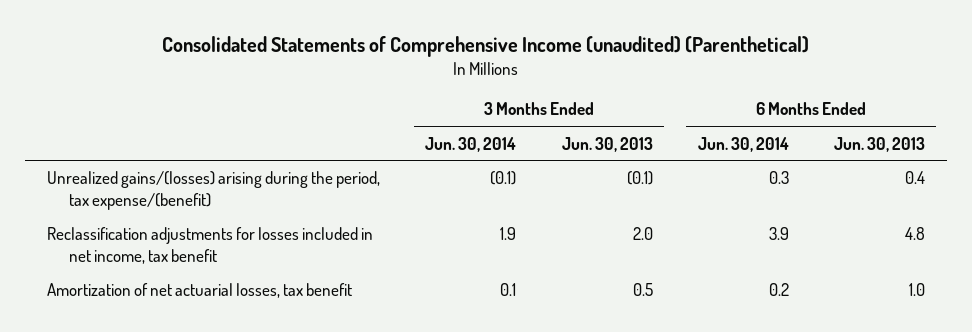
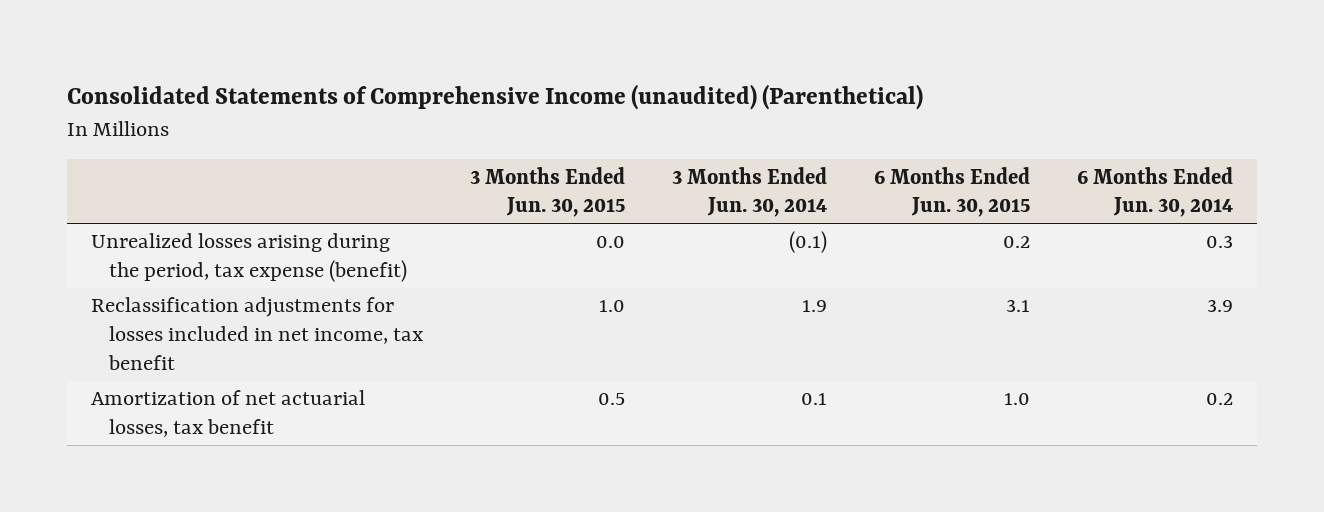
- | 3 Months Ended Jun. 30, 2014 | 3 Months Ended Jun. 30, 2013 | 6 Months Ended Jun. 30, 2014 | 6 Months Ended Jun. 30, 2013
+ | 3 Months Ended Jun. 30, 2015 | 3 Months Ended Jun. 30, 2014 | 6 Months Ended Jun. 30, 2015 | 6 Months Ended Jun. 30, 2014
- Unrealized gains/(losses) arising during the period, tax expense/(benefit) | (0.1) | (0.1) | 0.3 | 0.4
+ Unrealized losses arising during the period, tax expense (benefit) | 0.0 | (0.1) | 0.2 | 0.3

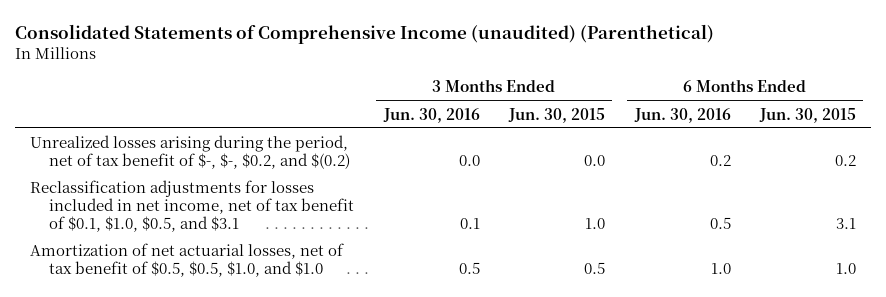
- | 3 Months Ended Jun. 30, 2015 | 3 Months Ended Jun. 30, 2014 | 6 Months Ended Jun. 30, 2015 | 6 Months Ended Jun. 30, 2014
+ | 3 Months Ended Jun. 30, 2016 | 3 Months Ended Jun. 30, 2015 | 6 Months Ended Jun. 30, 2016 | 6 Months Ended Jun. 30, 2015
- Unrealized losses arising during the period, tax expense (benefit) | 0.0 | (0.1) | 0.2 | 0.3
- Reclassification adjustments for losses included in net income, tax benefit | 1.0 | 1.9 | 3.1 | 3.9
- Amortization of net actuarial losses, tax benefit | 0.5 | 0.1 | 1.0 | 0.2
+ Unrealized losses arising during the period, net of tax benefit of $-, $-, $0.2, and $(0.2) | 0.0 | 0.0 | 0.2 | 0.2
+ Reclassification adjustments for losses included in net income, net of tax benefit of $0.1, $1.0, $0.5, and $3.1 | 0.1 | 1.0 | 0.5 | 3.1
+ Amortization of net actuarial losses, net of tax benefit of $0.5, $0.5, $1.0, and $1.0 | 0.5 | 0.5 | 1.0 | 1.0

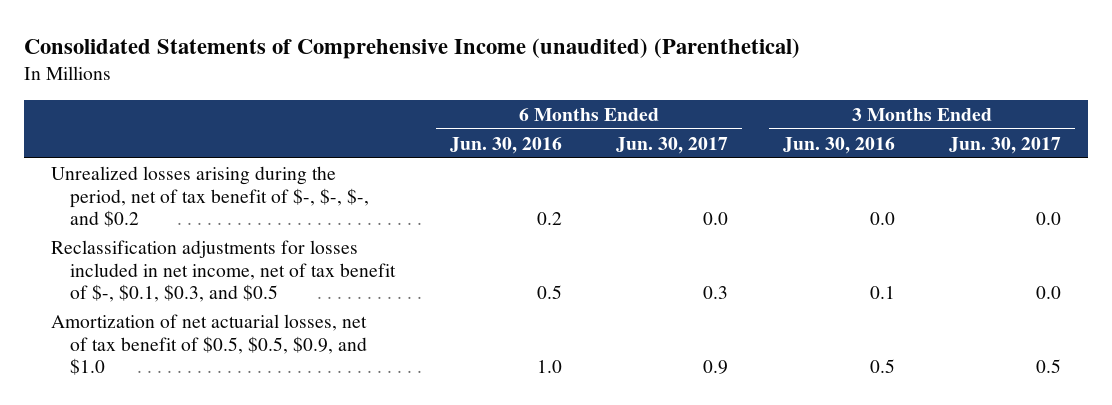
- | 3 Months Ended Jun. 30, 2016 | 3 Months Ended Jun. 30, 2015 | 6 Months Ended Jun. 30, 2016 | 6 Months Ended Jun. 30, 2015
+ | 6 Months Ended Jun. 30, 2016 | 6 Months Ended Jun. 30, 2017 | 3 Months Ended Jun. 30, 2016 | 3 Months Ended Jun. 30, 2017
- Unrealized losses arising during the period, net of tax benefit of $-, $-, $0.2, and $(0.2) | 0.0 | 0.0 | 0.2 | 0.2
- Reclassification adjustments for losses included in net income, net of tax benefit of $0.1, $1.0, $0.5, and $3.1 | 0.1 | 1.0 | 0.5 | 3.1
- Amortization of net actuarial losses, net of tax benefit of $0.5, $0.5, $1.0, and $1.0 | 0.5 | 0.5 | 1.0 | 1.0
+ Unrealized losses arising during the period, net of tax benefit of $-, $-, $-, and $0.2 | 0.2 | 0.0 | 0.0 | 0.0
+ Reclassification adjustments for losses included in net income, net of tax benefit of $-, $0.1, $0.3, and $0.5 | 0.5 | 0.3 | 0.1 | 0.0
+ Amortization of net actuarial losses, net of tax benefit of $0.5, $0.5, $0.9, and $1.0 | 1.0 | 0.9 | 0.5 | 0.5

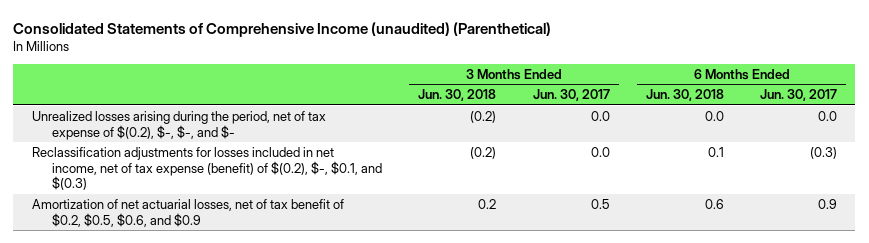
- | 6 Months Ended Jun. 30, 2016 | 6 Months Ended Jun. 30, 2017 | 3 Months Ended Jun. 30, 2016 | 3 Months Ended Jun. 30, 2017
+ | 3 Months Ended Jun. 30, 2018 | 3 Months Ended Jun. 30, 2017 | 6 Months Ended Jun. 30, 2018 | 6 Months Ended Jun. 30, 2017
- Unrealized losses arising during the period, net of tax benefit of $-, $-, $-, and $0.2 | 0.2 | 0.0 | 0.0 | 0.0
- Reclassification adjustments for losses included in net income, net of tax benefit of $-, $0.1, $0.3, and $0.5 | 0.5 | 0.3 | 0.1 | 0.0
- Amortization of net actuarial losses, net of tax benefit of $0.5, $0.5, $0.9, and $1.0 | 1.0 | 0.9 | 0.5 | 0.5
+ Unrealized losses arising during the period, net of tax expense of $(0.2), $-, $-, and $- | (0.2) | 0.0 | 0.0 | 0.0
+ Reclassification adjustments for losses included in net income, net of tax expense (benefit) of $(0.2), $-, $0.1, and $(0.3) | (0.2) | 0.0 | 0.1 | (0.3)
+ Amortization of net actuarial losses, net of tax benefit of $0.2, $0.5, $0.6, and $0.9 | 0.2 | 0.5 | 0.6 | 0.9

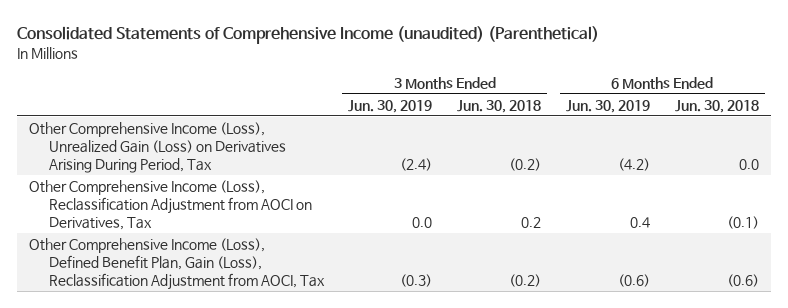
- | 3 Months Ended Jun. 30, 2018 | 3 Months Ended Jun. 30, 2017 | 6 Months Ended Jun. 30, 2018 | 6 Months Ended Jun. 30, 2017
+ | 3 Months Ended Jun. 30, 2019 | 3 Months Ended Jun. 30, 2018 | 6 Months Ended Jun. 30, 2019 | 6 Months Ended Jun. 30, 2018
- Unrealized losses arising during the period, net of tax expense of $(0.2), $-, $-, and $- | (0.2) | 0.0 | 0.0 | 0.0
- Reclassification adjustments for losses included in net income, net of tax expense (benefit) of $(0.2), $-, $0.1, and $(0.3) | (0.2) | 0.0 | 0.1 | (0.3)
- Amortization of net actuarial losses, net of tax benefit of $0.2, $0.5, $0.6, and $0.9 | 0.2 | 0.5 | 0.6 | 0.9
+ Other Comprehensive Income (Loss), Unrealized Gain (Loss) on Derivatives Arising During Period, Tax | (2.4) | (0.2) | (4.2) | 0.0
+ Other Comprehensive Income (Loss), Reclassification Adjustment from AOCI on Derivatives, Tax | 0.0 | 0.2 | 0.4 | (0.1)
+ Other Comprehensive Income (Loss), Defined Benefit Plan, Gain (Loss), Reclassification Adjustment from AOCI, Tax | (0.3) | (0.2) | (0.6) | (0.6)

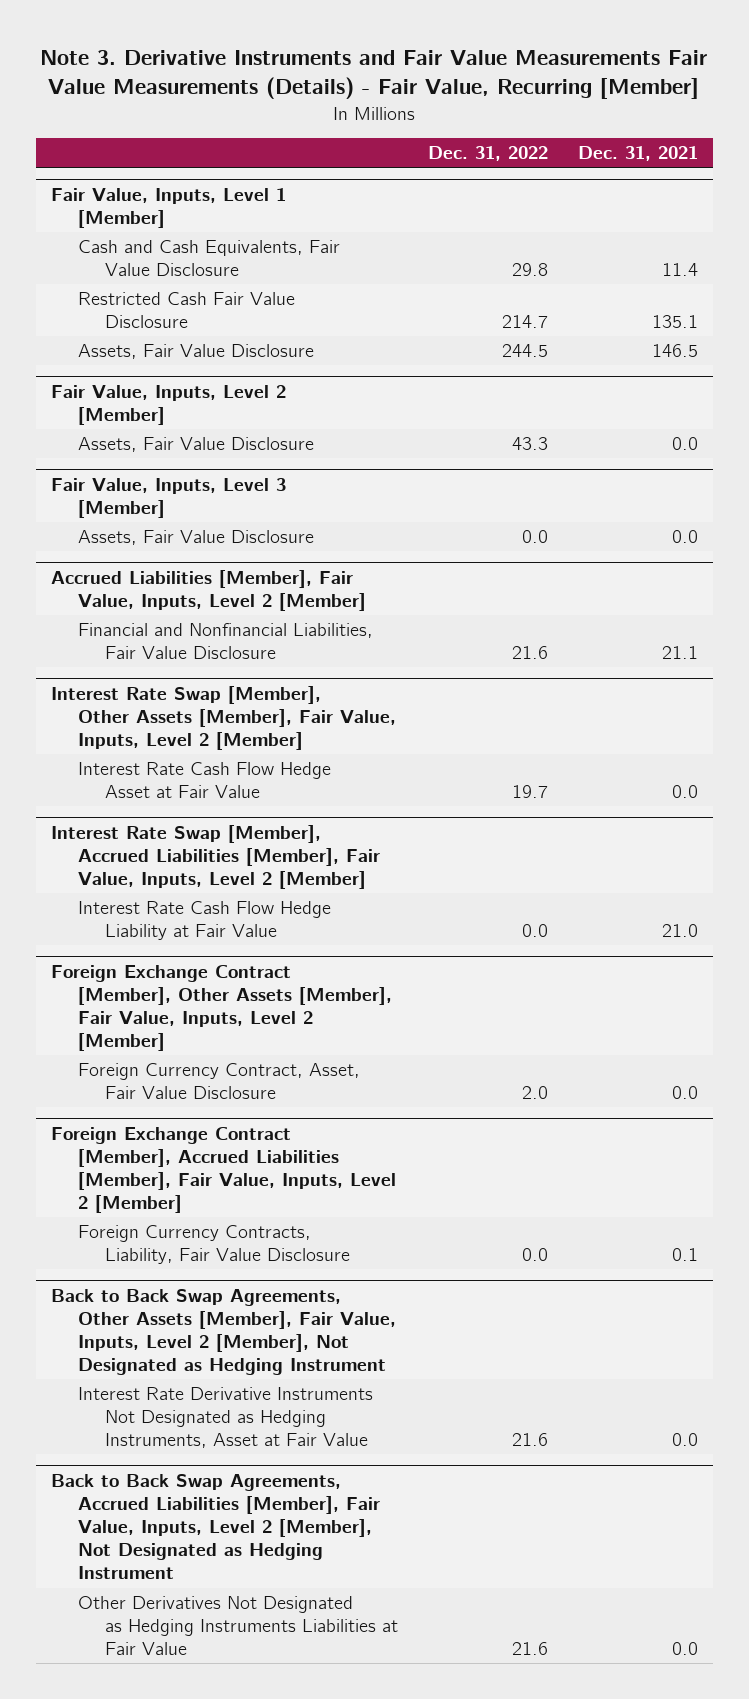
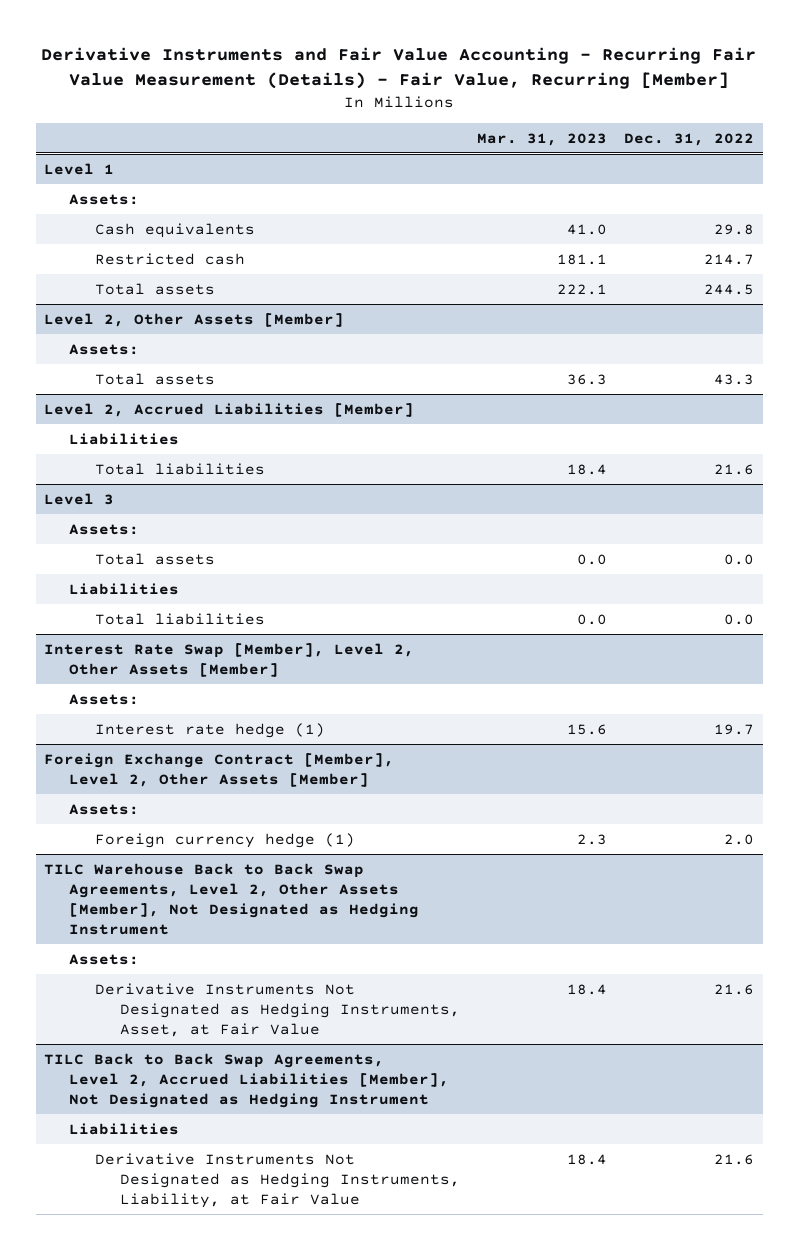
- Note 3. Derivative Instruments and Fair Value Measurements Fair Value Measurements (Details) - Fair Value, Recurring [Member]
+ Derivative Instruments and Fair Value Accounting - Recurring Fair Value Measurement (Details) - Fair Value, Recurring [Member]
- | Dec. 31, 2022 | Dec. 31, 2021
+ | Mar. 31, 2023 | Dec. 31, 2022
- Fair Value, Inputs, Level 1 [Member]
- Cash and Cash Equivalents, Fair Value Disclosure | 29.8 | 11.4
- Restricted Cash Fair Value Disclosure | 214.7 | 135.1
- Assets, Fair Value Disclosure | 244.5 | 146.5
- Fair Value, Inputs, Level 2 [Member]
- Assets, Fair Value Disclosure | 43.3 | 0.0
- Fair Value, Inputs, Level 3 [Member]
- Assets, Fair Value Disclosure | 0.0 | 0.0
- Accrued Liabilities [Member], Fair Value, Inputs, Level 2 [Member]
- Financial and Nonfinancial Liabilities, Fair Value Disclosure | 21.6 | 21.1
- Interest Rate Swap [Member], Other Assets [Member], Fair Value, Inputs, Level 2 [Member]
- Interest Rate Cash Flow Hedge Asset at Fair Value | 19.7 | 0.0
- Interest Rate Swap [Member], Accrued Liabilities [Member], Fair Value, Inputs, Level 2 [Member]
- Interest Rate Cash Flow Hedge Liability at Fair Value | 0.0 | 21.0
- Foreign Exchange Contract [Member], Other Assets [Member], Fair Value, Inputs, Level 2 [Member]
- Foreign Currency Contract, Asset, Fair Value Disclosure | 2.0 | 0.0
- Foreign Exchange Contract [Member], Accrued Liabilities [Member], Fair Value, Inputs, Level 2 [Member]
- Foreign Currency Contracts, Liability, Fair Value Disclosure | 0.0 | 0.1
- Back to Back Swap Agreements, Other Assets [Member], Fair Value, Inputs, Level 2 [Member], Not Designated as Hedging Instrument
- Interest Rate Derivative Instruments Not Designated as Hedging Instruments, Asset at Fair Value | 21.6 | 0.0
- Back to Back Swap Agreements, Accrued Liabilities [Member], Fair Value, Inputs, Level 2 [Member], Not Designated as Hedging Instrument
- Other Derivatives Not Designated as Hedging Instruments Liabilities at Fair Value | 21.6 | 0.0
+ Level 1
+ Assets:
+ Cash equivalents | 41.0 | 29.8
+ Restricted cash | 181.1 | 214.7
+ Total assets | 222.1 | 244.5
+ Level 2, Other Assets [Member]
+ Assets:
+ Total assets | 36.3 | 43.3
+ Level 2, Accrued Liabilities [Member]
+ Liabilities
+ Total liabilities | 18.4 | 21.6
+ Level 3
+ Assets:
+ Total assets | 0.0 | 0.0
+ Liabilities
+ Total liabilities | 0.0 | 0.0
+ Interest Rate Swap [Member], Level 2, Other Assets [Member]
+ Assets:
+ Interest rate hedge (1) | 15.6 | 19.7
+ Foreign Exchange Contract [Member], Level 2, Other Assets [Member]
+ Assets:
+ Foreign currency hedge (1) | 2.3 | 2.0
+ TILC Warehouse Back to Back Swap Agreements, Level 2, Other Assets [Member], Not Designated as Hedging Instrument
+ Assets:
+ Derivative Instruments Not Designated as Hedging Instruments, Asset, at Fair Value | 18.4 | 21.6
+ TILC Back to Back Swap Agreements, Level 2, Accrued Liabilities [Member], Not Designated as Hedging Instrument
+ Liabilities
+ Derivative Instruments Not Designated as Hedging Instruments, Liability, at Fair Value | 18.4 | 21.6

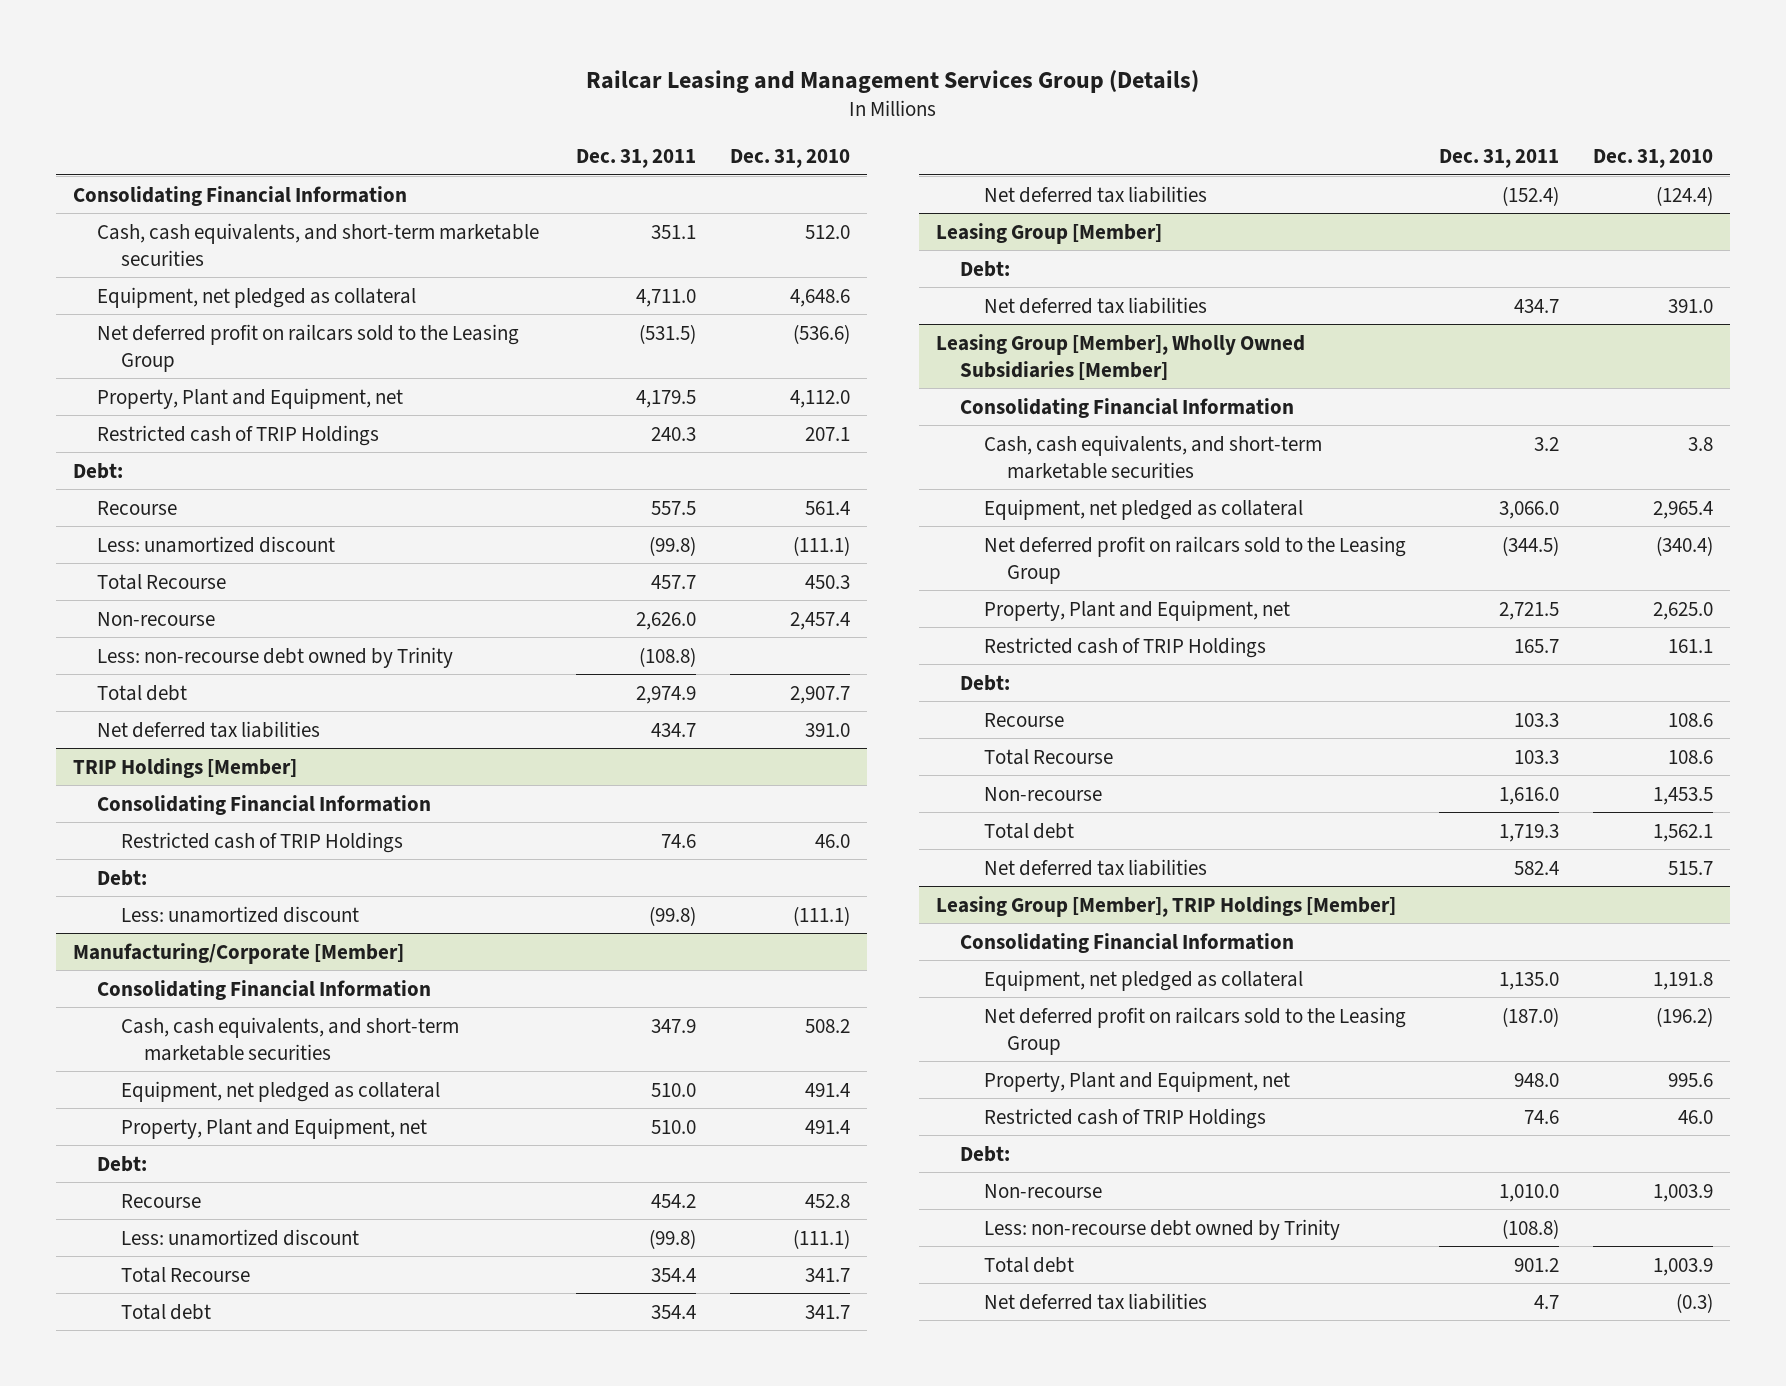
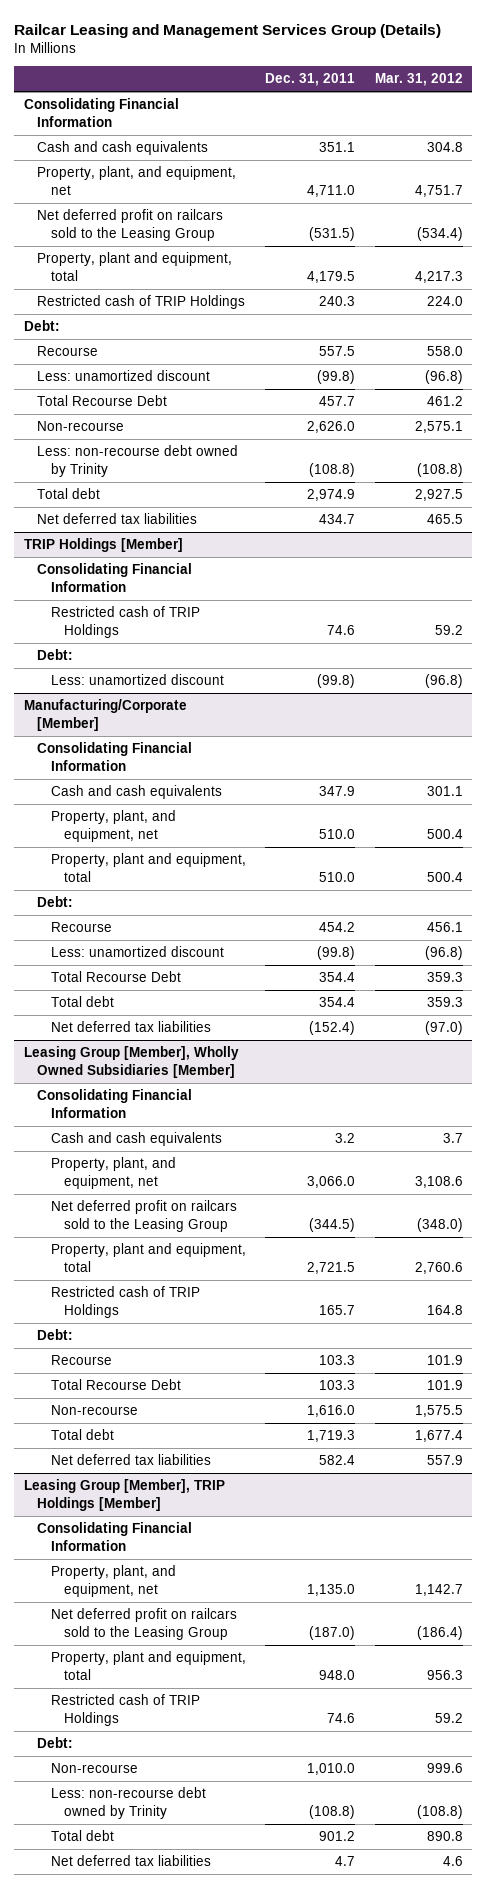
- | Dec. 31, 2011 | Dec. 31, 2010
+ | Dec. 31, 2011 | Mar. 31, 2012
- Cash, cash equivalents, and short-term marketable securities | 351.1 | 512.0
- Equipment, net pledged as collateral | 4,711.0 | 4,648.6
+ Cash and cash equivalents | 351.1 | 304.8
+ Property, plant, and equipment, net | 4,711.0 | 4,751.7
- Property, Plant and Equipment, net | 4,179.5 | 4,112.0
+ Property, plant and equipment, total | 4,179.5 | 4,217.3
- Total Recourse | 457.7 | 450.3
+ Total Recourse Debt | 457.7 | 461.2
@ Manufacturing/Corporate [Member]
- Cash, cash equivalents, and short-term marketable securities | 347.9 | 508.2
- Equipment, net pledged as collateral | 510.0 | 491.4
- Property, Plant and Equipment, net | 510.0 | 491.4
+ Cash and cash equivalents | 347.9 | 301.1
+ Property, plant, and equipment, net | 510.0 | 500.4
+ Property, plant and equipment, total | 510.0 | 500.4
- Total Recourse | 354.4 | 341.7
+ Total Recourse Debt | 354.4 | 359.3
- Leasing Group [Member]
- Debt:
- Net deferred tax liabilities | 434.7 | 391.0
@ Leasing Group [Member], Wholly Owned Subsidiaries [Member]
- Cash, cash equivalents, and short-term marketable securities | 3.2 | 3.8
- Equipment, net pledged as collateral | 3,066.0 | 2,965.4
+ Cash and cash equivalents | 3.2 | 3.7
+ Property, plant, and equipment, net | 3,066.0 | 3,108.6
- Property, Plant and Equipment, net | 2,721.5 | 2,625.0
+ Property, plant and equipment, total | 2,721.5 | 2,760.6
- Total Recourse | 103.3 | 108.6
+ Total Recourse Debt | 103.3 | 101.9
@ Leasing Group [Member], TRIP Holdings [Member]
- Equipment, net pledged as collateral | 1,135.0 | 1,191.8
+ Property, plant, and equipment, net | 1,135.0 | 1,142.7
- Property, Plant and Equipment, net | 948.0 | 995.6
+ Property, plant and equipment, total | 948.0 | 956.3

